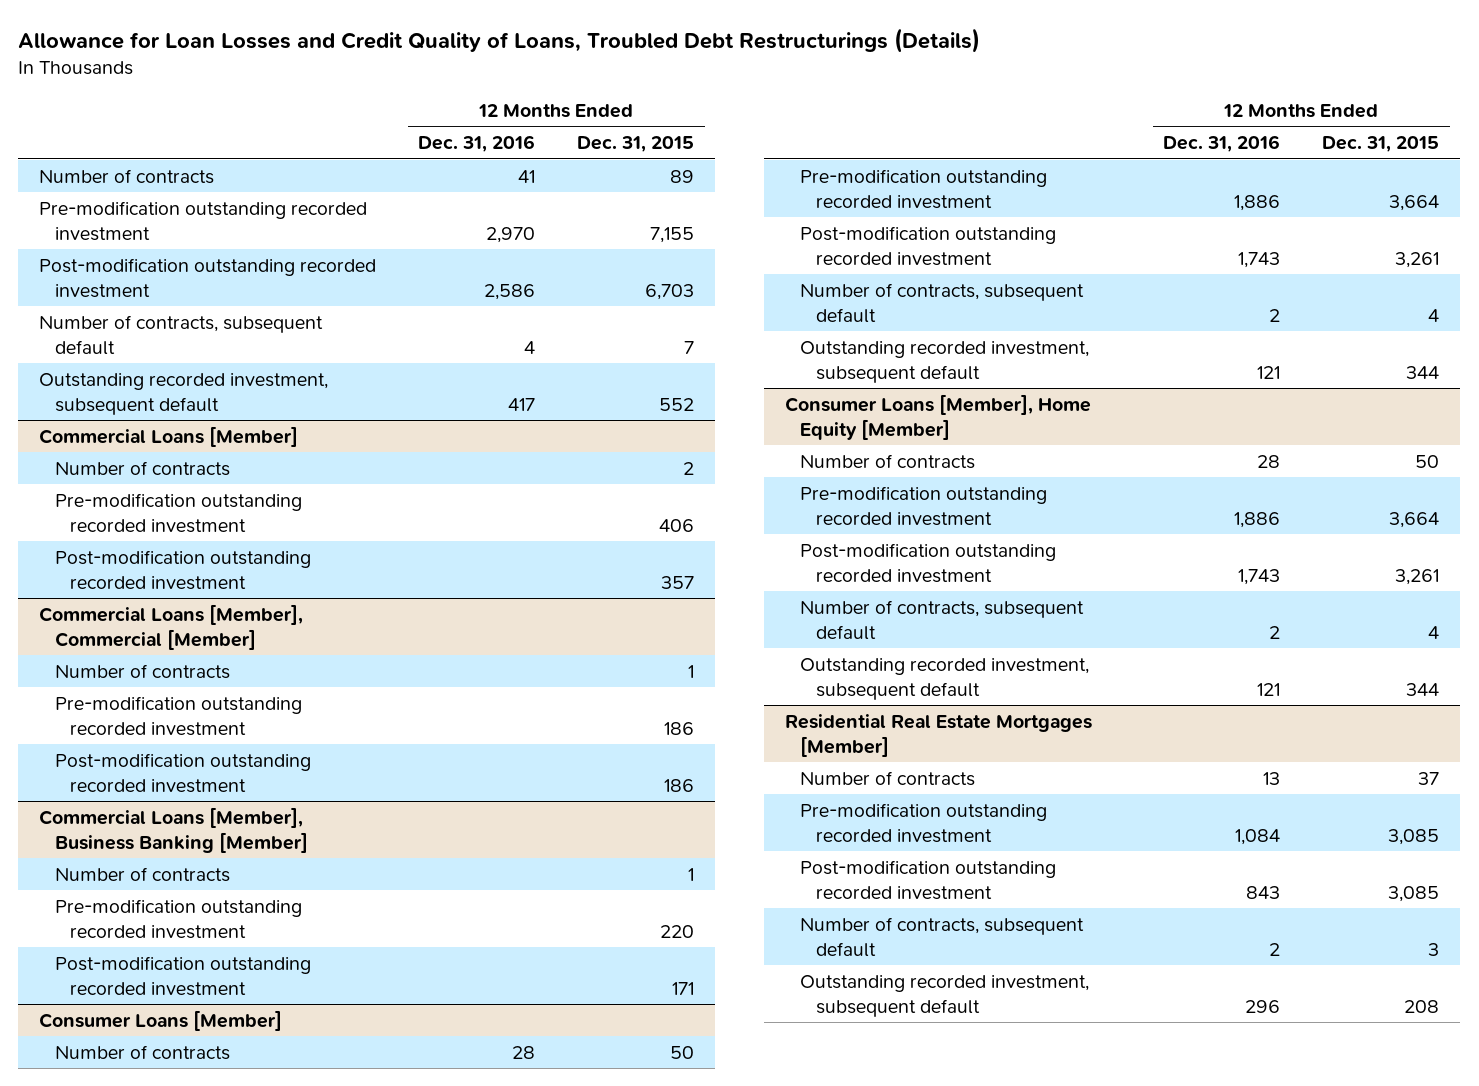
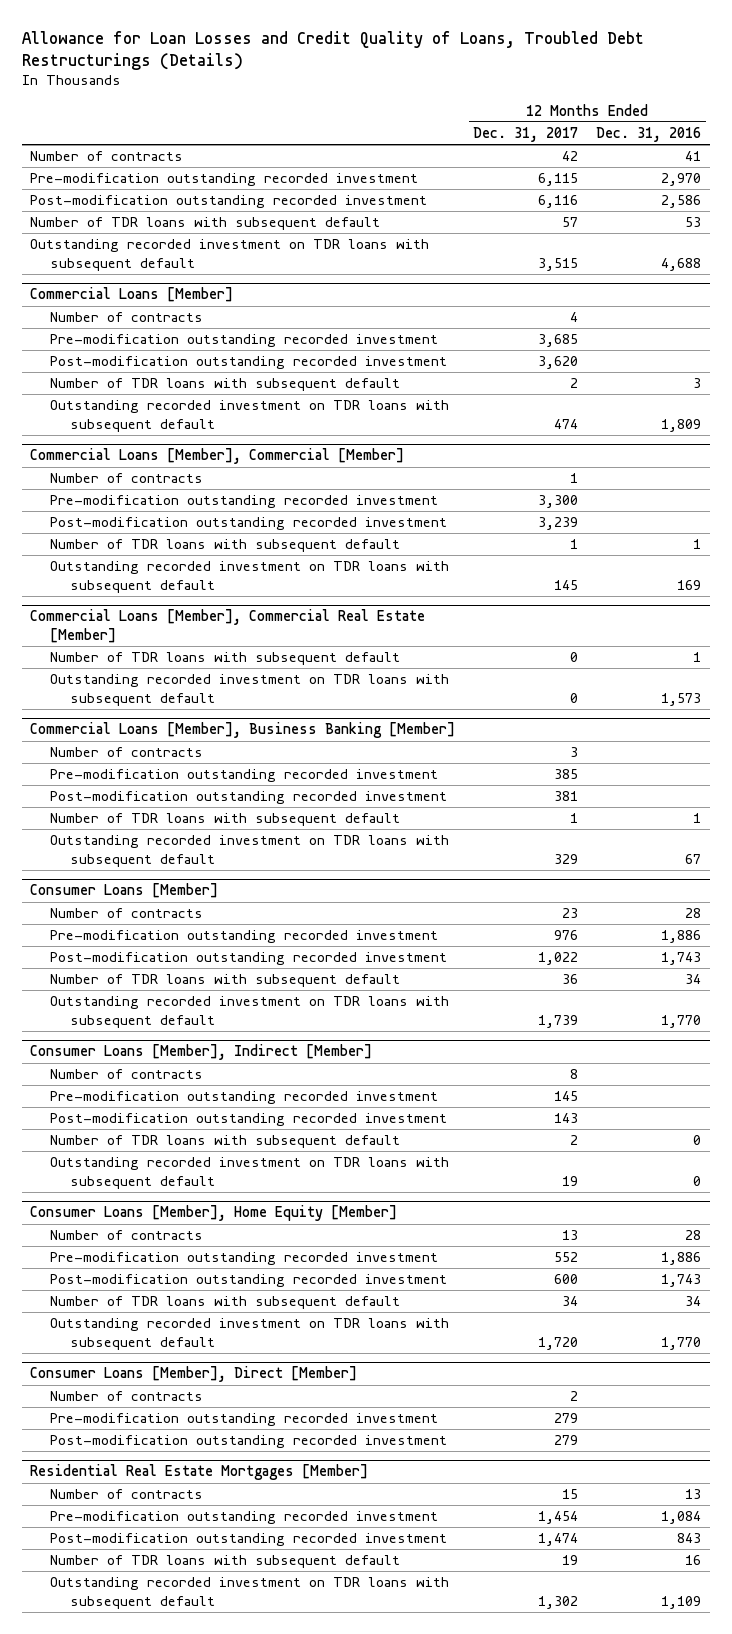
- | 12 Months Ended Dec. 31, 2016 | 12 Months Ended Dec. 31, 2015
+ | 12 Months Ended Dec. 31, 2017 | 12 Months Ended Dec. 31, 2016
- Number of contracts, subsequent default | 4 | 7
- Outstanding recorded investment, subsequent default | 417 | 552
+ Number of TDR loans with subsequent default | 57 | 53
+ Outstanding recorded investment on TDR loans with subsequent default | 3,515 | 4,688
@ Commercial Loans [Member]
+ Number of TDR loans with subsequent default | 2 | 3
+ Outstanding recorded investment on TDR loans with subsequent default | 474 | 1,809
@ Commercial Loans [Member], Commercial [Member]
+ Number of TDR loans with subsequent default | 1 | 1
+ Outstanding recorded investment on TDR loans with subsequent default | 145 | 169
+ Commercial Loans [Member], Commercial Real Estate [Member]
+ Number of TDR loans with subsequent default | 0 | 1
+ Outstanding recorded investment on TDR loans with subsequent default | 0 | 1,573
@ Commercial Loans [Member], Business Banking [Member]
+ Number of TDR loans with subsequent default | 1 | 1
+ Outstanding recorded investment on TDR loans with subsequent default | 329 | 67
@ Consumer Loans [Member]
- Number of contracts, subsequent default | 2 | 4
- Outstanding recorded investment, subsequent default | 121 | 344
+ Number of TDR loans with subsequent default | 36 | 34
+ Outstanding recorded investment on TDR loans with subsequent default | 1,739 | 1,770
+ Consumer Loans [Member], Indirect [Member]
+ Number of contracts | 8 |
+ Pre-modification outstanding recorded investment | 145 |
+ Post-modification outstanding recorded investment | 143 |
+ Number of TDR loans with subsequent default | 2 | 0
+ Outstanding recorded investment on TDR loans with subsequent default | 19 | 0
@ Consumer Loans [Member], Home Equity [Member]
- Number of contracts, subsequent default | 2 | 4
- Outstanding recorded investment, subsequent default | 121 | 344
+ Number of TDR loans with subsequent default | 34 | 34
+ Outstanding recorded investment on TDR loans with subsequent default | 1,720 | 1,770
+ Consumer Loans [Member], Direct [Member]
+ Number of contracts | 2 |
+ Pre-modification outstanding recorded investment | 279 |
+ Post-modification outstanding recorded investment | 279 |
@ Residential Real Estate Mortgages [Member]
- Number of contracts, subsequent default | 2 | 3
- Outstanding recorded investment, subsequent default | 296 | 208
+ Number of TDR loans with subsequent default | 19 | 16
+ Outstanding recorded investment on TDR loans with subsequent default | 1,302 | 1,109

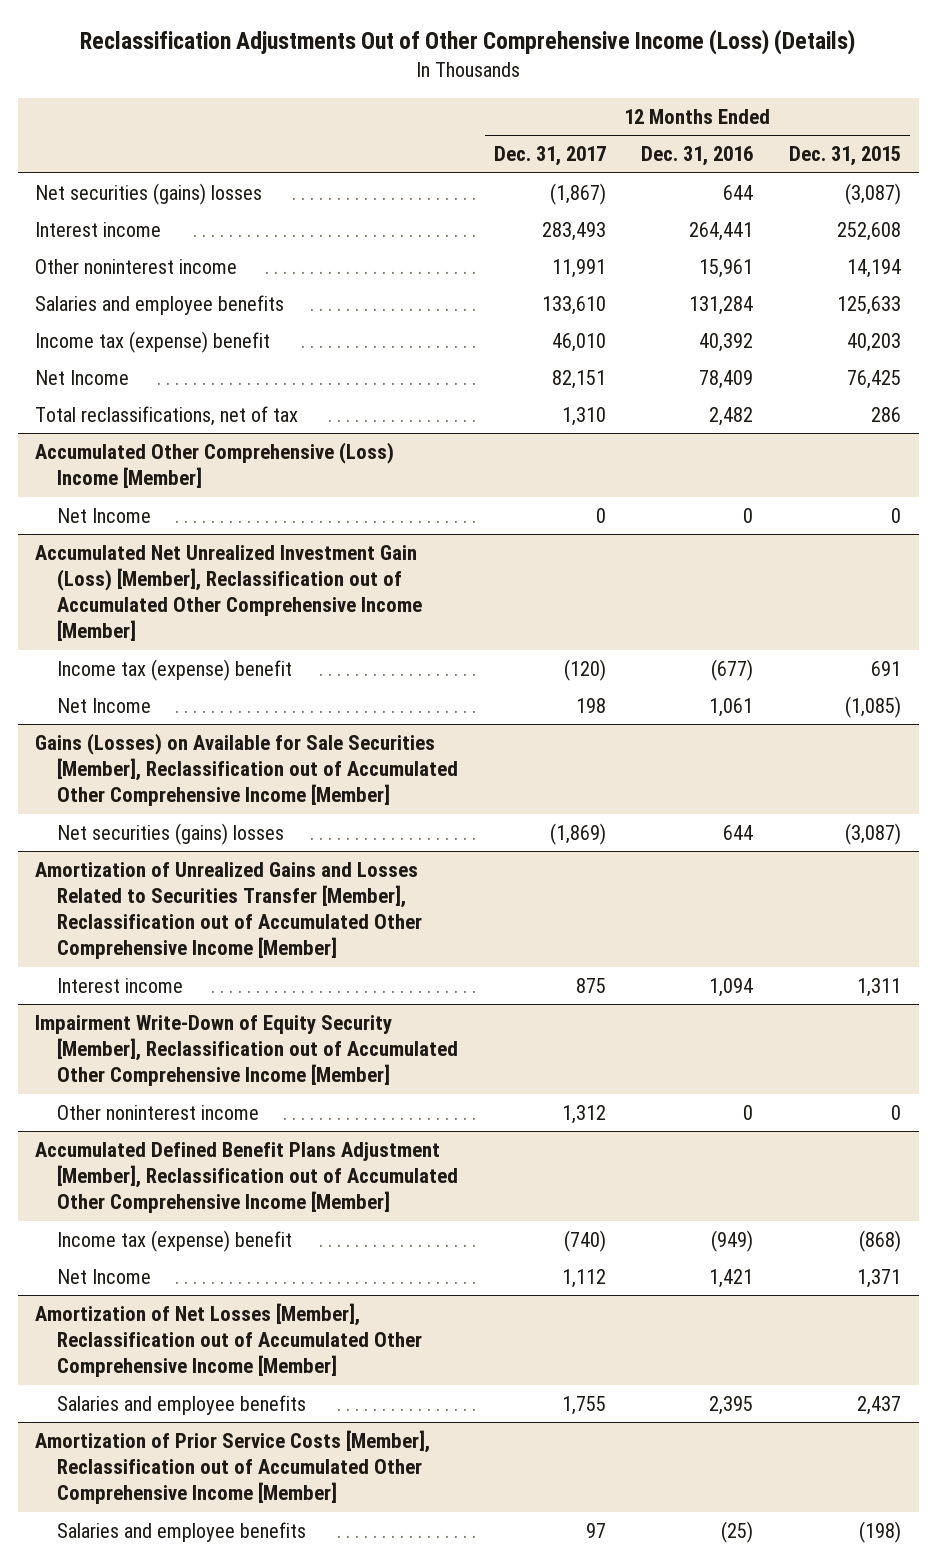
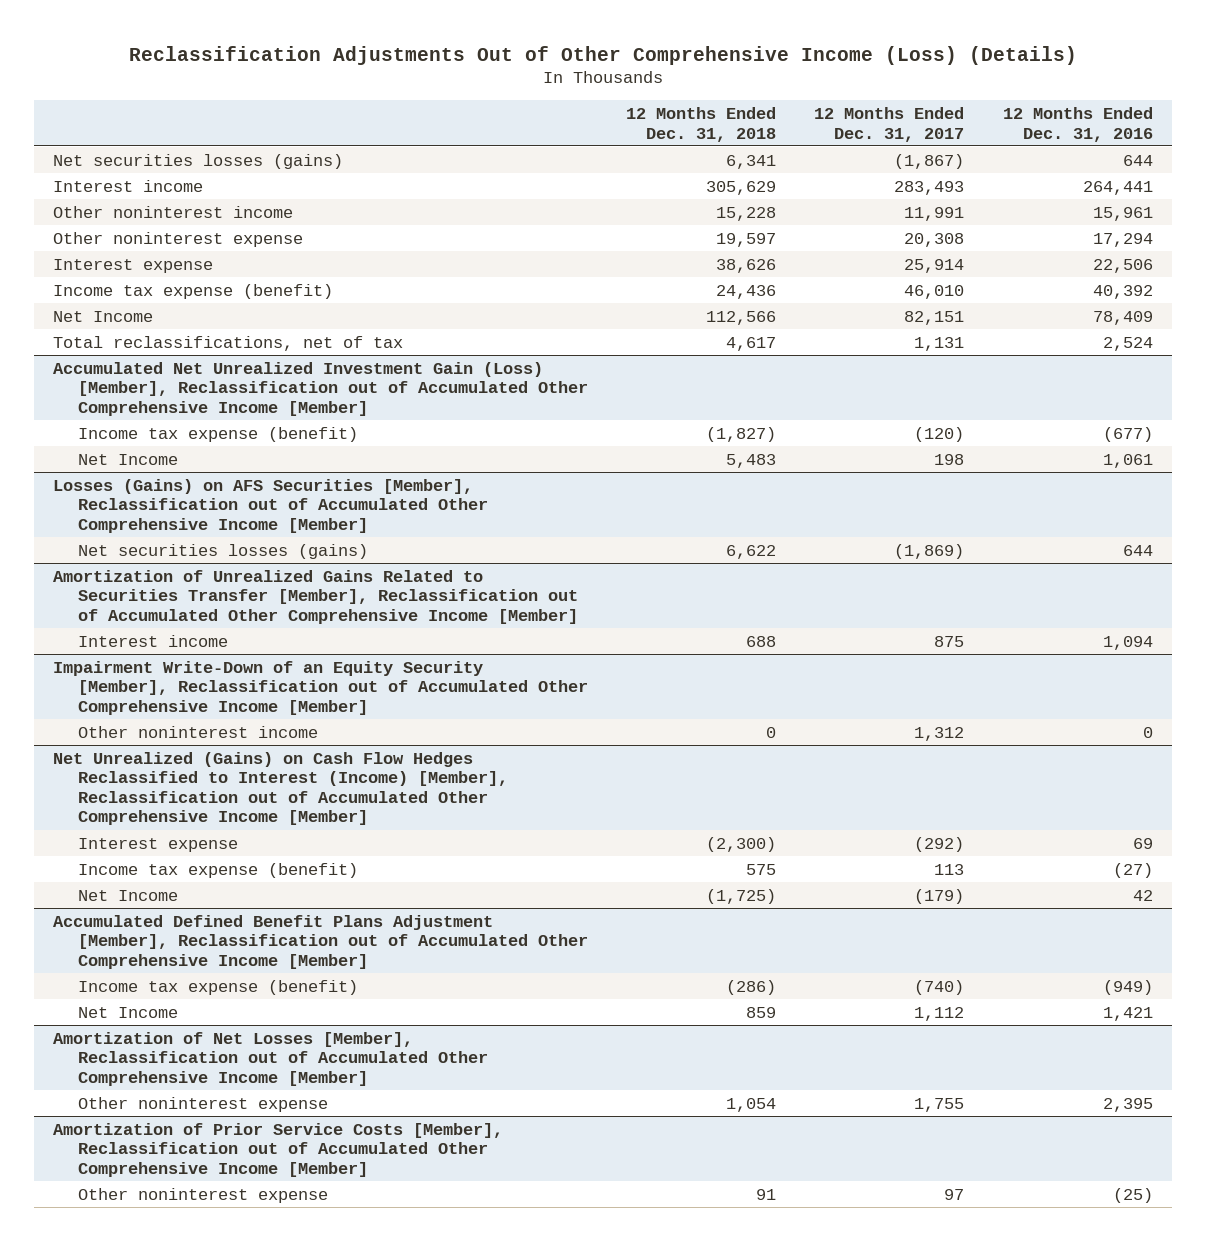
- | 12 Months Ended Dec. 31, 2017 | 12 Months Ended Dec. 31, 2016 | 12 Months Ended Dec. 31, 2015
+ | 12 Months Ended Dec. 31, 2018 | 12 Months Ended Dec. 31, 2017 | 12 Months Ended Dec. 31, 2016
- Net securities (gains) losses | (1,867) | 644 | (3,087)
+ Net securities losses (gains) | 6,341 | (1,867) | 644
- Salaries and employee benefits | 133,610 | 131,284 | 125,633
- Income tax (expense) benefit | 46,010 | 40,392 | 40,203
+ Other noninterest expense | 19,597 | 20,308 | 17,294
+ Interest expense | 38,626 | 25,914 | 22,506
+ Income tax expense (benefit) | 24,436 | 46,010 | 40,392
- Total reclassifications, net of tax | 1,310 | 2,482 | 286
- Accumulated Other Comprehensive (Loss) Income [Member]
- Net Income | 0 | 0 | 0
+ Total reclassifications, net of tax | 4,617 | 1,131 | 2,524
@ Accumulated Net Unrealized Investment Gain (Loss) [Member], Reclassification out of Accumulated Other Comprehensive Income [Member]
- Income tax (expense) benefit | (120) | (677) | 691
+ Income tax expense (benefit) | (1,827) | (120) | (677)
- Gains (Losses) on Available for Sale Securities [Member], Reclassification out of Accumulated Other Comprehensive Income [Member]
- Net securities (gains) losses | (1,869) | 644 | (3,087)
- Amortization of Unrealized Gains and Losses Related to Securities Transfer [Member], Reclassification out of Accumulated Other Comprehensive Income [Member]
+ Losses (Gains) on AFS Securities [Member], Reclassification out of Accumulated Other Comprehensive Income [Member]
+ Net securities losses (gains) | 6,622 | (1,869) | 644
+ Amortization of Unrealized Gains Related to Securities Transfer [Member], Reclassification out of Accumulated Other Comprehensive Income [Member]
- Impairment Write-Down of Equity Security [Member], Reclassification out of Accumulated Other Comprehensive Income [Member]
+ Impairment Write-Down of an Equity Security [Member], Reclassification out of Accumulated Other Comprehensive Income [Member]
+ Net Unrealized (Gains) on Cash Flow Hedges Reclassified to Interest (Income) [Member], Reclassification out of Accumulated Other Comprehensive Income [Member]
+ Interest expense | (2,300) | (292) | 69
+ Income tax expense (benefit) | 575 | 113 | (27)
+ Net Income | (1,725) | (179) | 42
@ Accumulated Defined Benefit Plans Adjustment [Member], Reclassification out of Accumulated Other Comprehensive Income [Member]
- Income tax (expense) benefit | (740) | (949) | (868)
+ Income tax expense (benefit) | (286) | (740) | (949)
@ Amortization of Net Losses [Member], Reclassification out of Accumulated Other Comprehensive Income [Member]
- Salaries and employee benefits | 1,755 | 2,395 | 2,437
+ Other noninterest expense | 1,054 | 1,755 | 2,395
@ Amortization of Prior Service Costs [Member], Reclassification out of Accumulated Other Comprehensive Income [Member]
- Salaries and employee benefits | 97 | (25) | (198)
+ Other noninterest expense | 91 | 97 | (25)

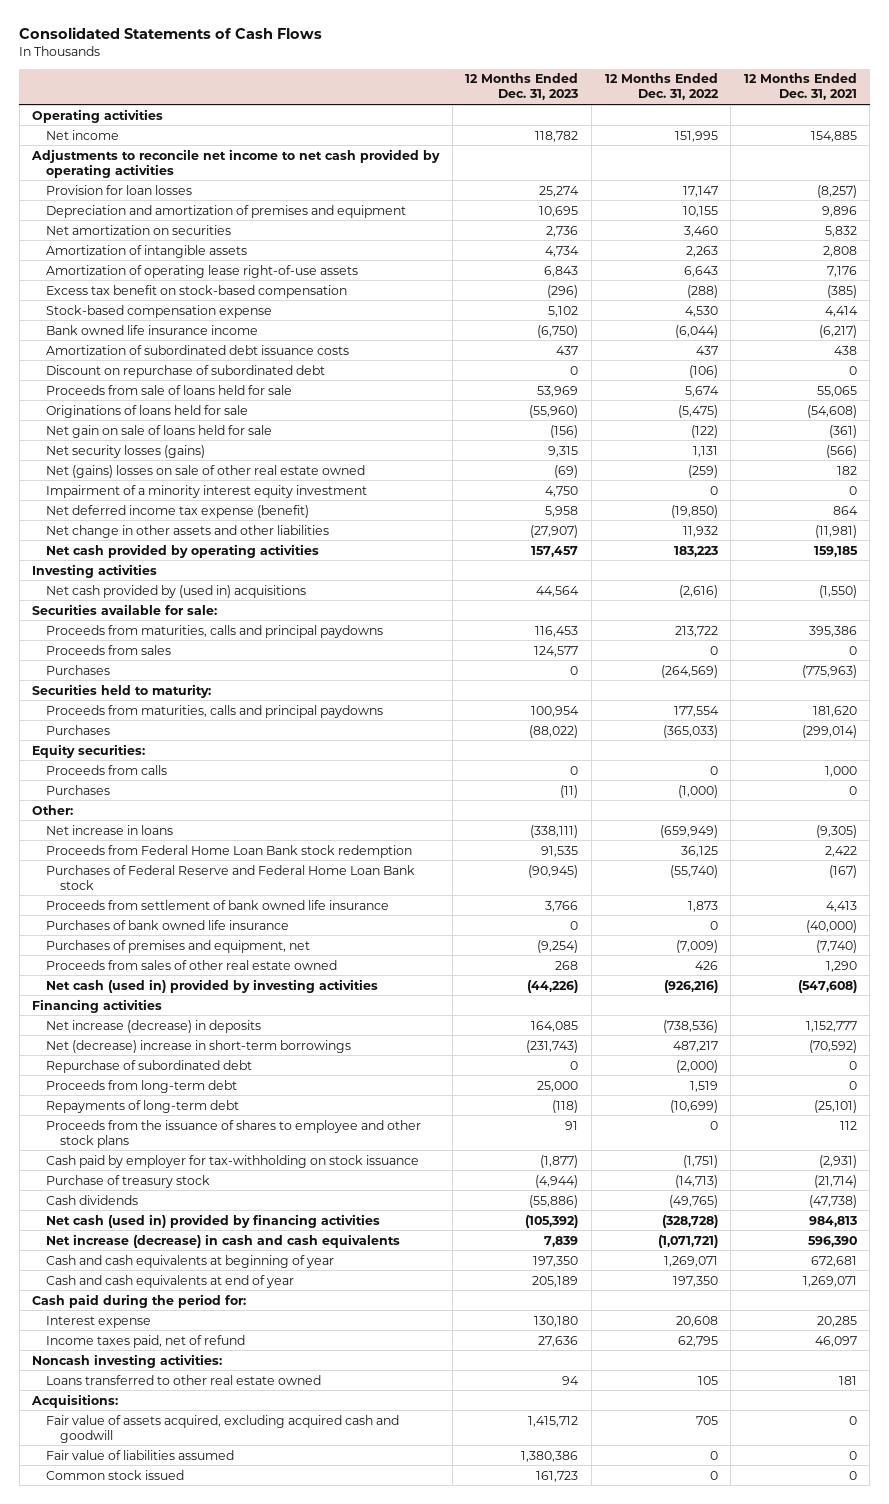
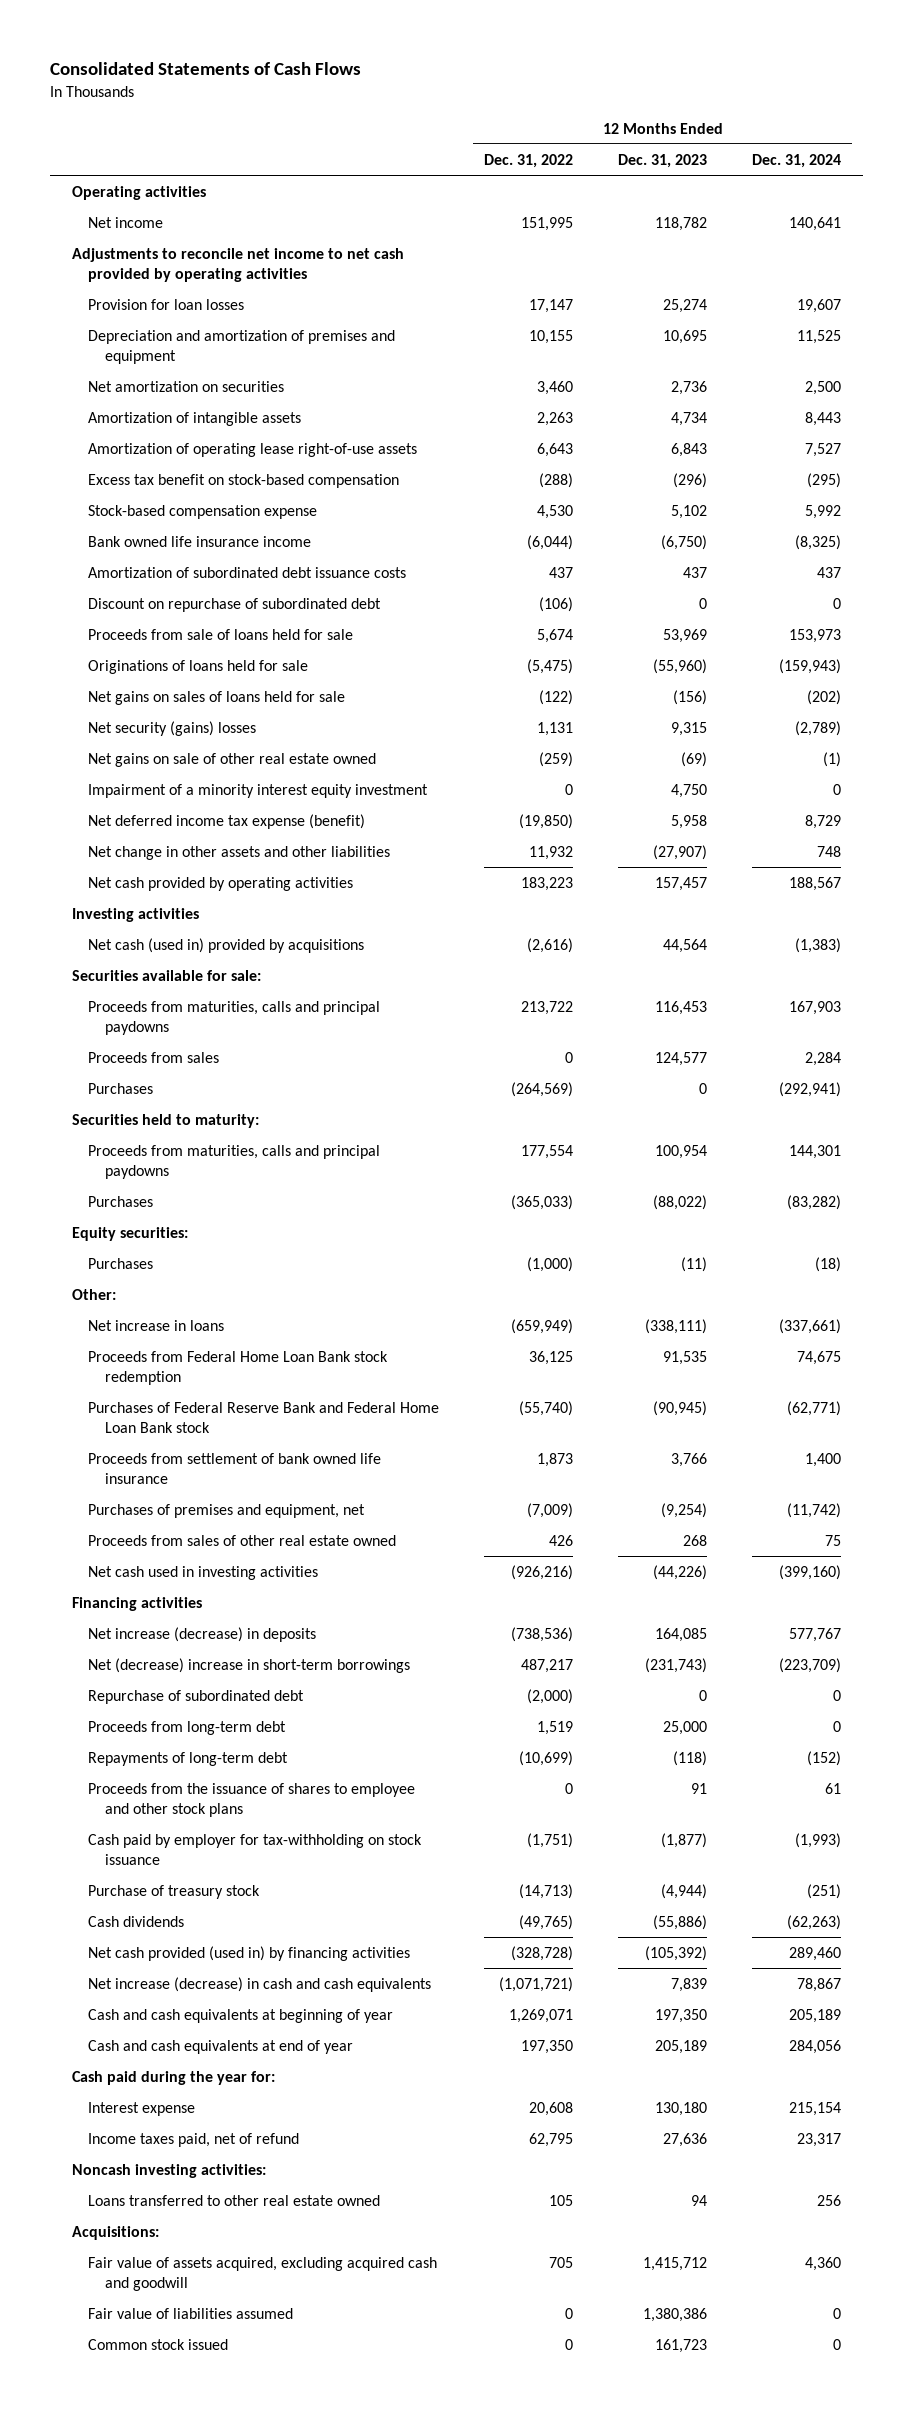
- | 12 Months Ended Dec. 31, 2023 | 12 Months Ended Dec. 31, 2022 | 12 Months Ended Dec. 31, 2021
+ | 12 Months Ended Dec. 31, 2022 | 12 Months Ended Dec. 31, 2023 | 12 Months Ended Dec. 31, 2024
- Net gain on sale of loans held for sale | (156) | (122) | (361)
- Net security losses (gains) | 9,315 | 1,131 | (566)
- Net (gains) losses on sale of other real estate owned | (69) | (259) | 182
+ Net gains on sales of loans held for sale | (122) | (156) | (202)
+ Net security (gains) losses | 1,131 | 9,315 | (2,789)
+ Net gains on sale of other real estate owned | (259) | (69) | (1)
- Net cash provided by (used in) acquisitions | 44,564 | (2,616) | (1,550)
+ Net cash (used in) provided by acquisitions | (2,616) | 44,564 | (1,383)
- Proceeds from calls | 0 | 0 | 1,000
- Purchases of Federal Reserve and Federal Home Loan Bank stock | (90,945) | (55,740) | (167)
+ Purchases of Federal Reserve Bank and Federal Home Loan Bank stock | (55,740) | (90,945) | (62,771)
- Purchases of bank owned life insurance | 0 | 0 | (40,000)
- Net cash (used in) provided by investing activities | (44,226) | (926,216) | (547,608)
+ Net cash used in investing activities | (926,216) | (44,226) | (399,160)
- Net cash (used in) provided by financing activities | (105,392) | (328,728) | 984,813
+ Net cash provided (used in) by financing activities | (328,728) | (105,392) | 289,460
- Cash paid during the period for:
+ Cash paid during the year for:

